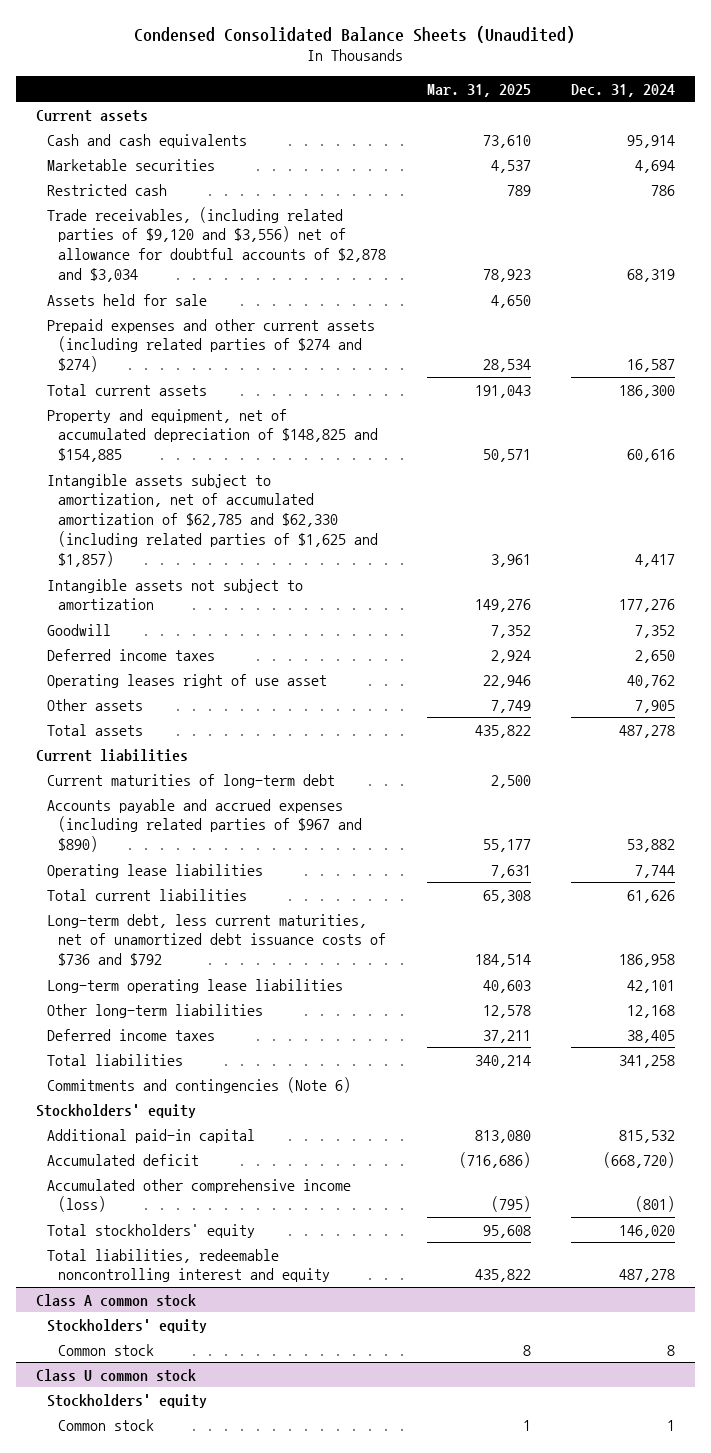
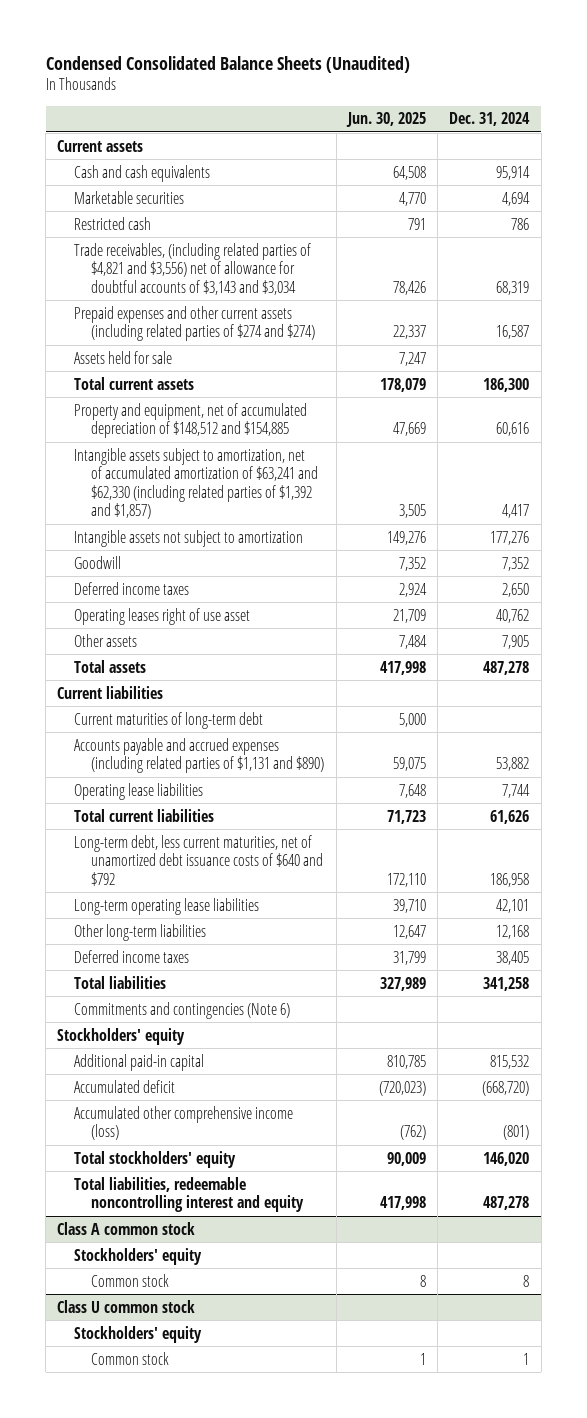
- | Mar. 31, 2025 | Dec. 31, 2024
+ | Jun. 30, 2025 | Dec. 31, 2024
- Trade receivables, (including related parties of $9,120 and $3,556) net of allowance for doubtful accounts of $2,878 and $3,034 | 78,923 | 68,319
+ Trade receivables, (including related parties of $4,821 and $3,556) net of allowance for doubtful accounts of $3,143 and $3,034 | 78,426 | 68,319
moved down: Assets held for sale | 7,247 |
- Property and equipment, net of accumulated depreciation of $148,825 and $154,885 | 50,571 | 60,616
- Intangible assets subject to amortization, net of accumulated amortization of $62,785 and $62,330 (including related parties of $1,625 and $1,857) | 3,961 | 4,417
+ Property and equipment, net of accumulated depreciation of $148,512 and $154,885 | 47,669 | 60,616
+ Intangible assets subject to amortization, net of accumulated amortization of $63,241 and $62,330 (including related parties of $1,392 and $1,857) | 3,505 | 4,417
- Accounts payable and accrued expenses (including related parties of $967 and $890) | 55,177 | 53,882
+ Accounts payable and accrued expenses (including related parties of $1,131 and $890) | 59,075 | 53,882
- Long-term debt, less current maturities, net of unamortized debt issuance costs of $736 and $792 | 184,514 | 186,958
+ Long-term debt, less current maturities, net of unamortized debt issuance costs of $640 and $792 | 172,110 | 186,958

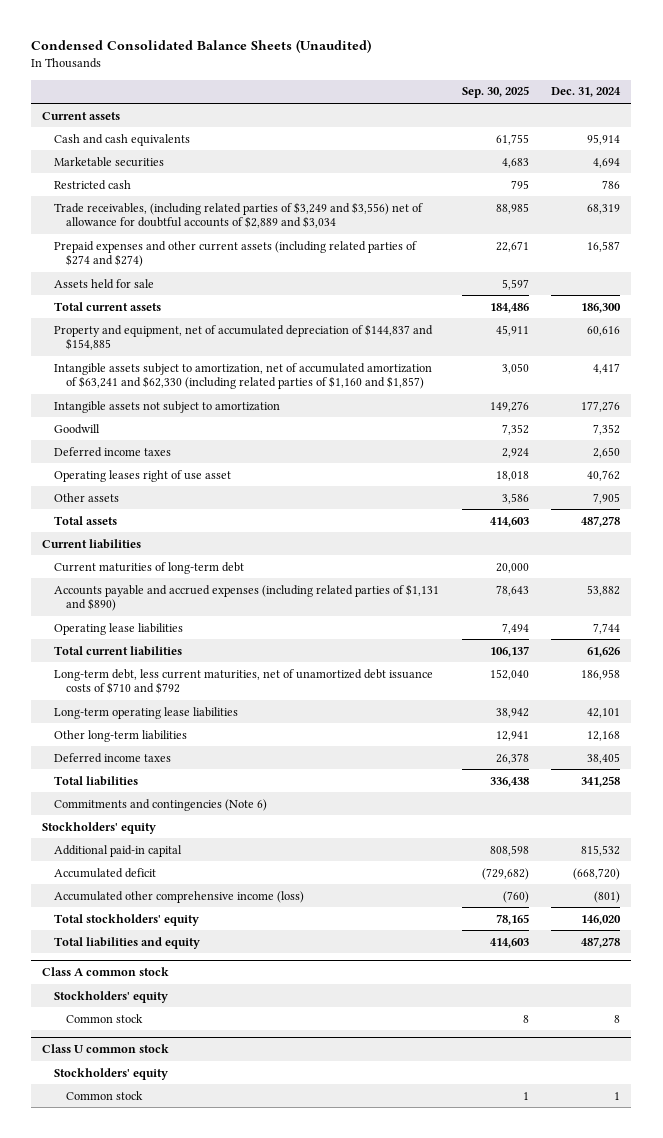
- | Jun. 30, 2025 | Dec. 31, 2024
+ | Sep. 30, 2025 | Dec. 31, 2024
- Trade receivables, (including related parties of $4,821 and $3,556) net of allowance for doubtful accounts of $3,143 and $3,034 | 78,426 | 68,319
+ Trade receivables, (including related parties of $3,249 and $3,556) net of allowance for doubtful accounts of $2,889 and $3,034 | 88,985 | 68,319
- Property and equipment, net of accumulated depreciation of $148,512 and $154,885 | 47,669 | 60,616
- Intangible assets subject to amortization, net of accumulated amortization of $63,241 and $62,330 (including related parties of $1,392 and $1,857) | 3,505 | 4,417
+ Property and equipment, net of accumulated depreciation of $144,837 and $154,885 | 45,911 | 60,616
+ Intangible assets subject to amortization, net of accumulated amortization of $63,241 and $62,330 (including related parties of $1,160 and $1,857) | 3,050 | 4,417
- Long-term debt, less current maturities, net of unamortized debt issuance costs of $640 and $792 | 172,110 | 186,958
+ Long-term debt, less current maturities, net of unamortized debt issuance costs of $710 and $792 | 152,040 | 186,958
- Total liabilities, redeemable noncontrolling interest and equity | 417,998 | 487,278
+ Total liabilities and equity | 414,603 | 487,278

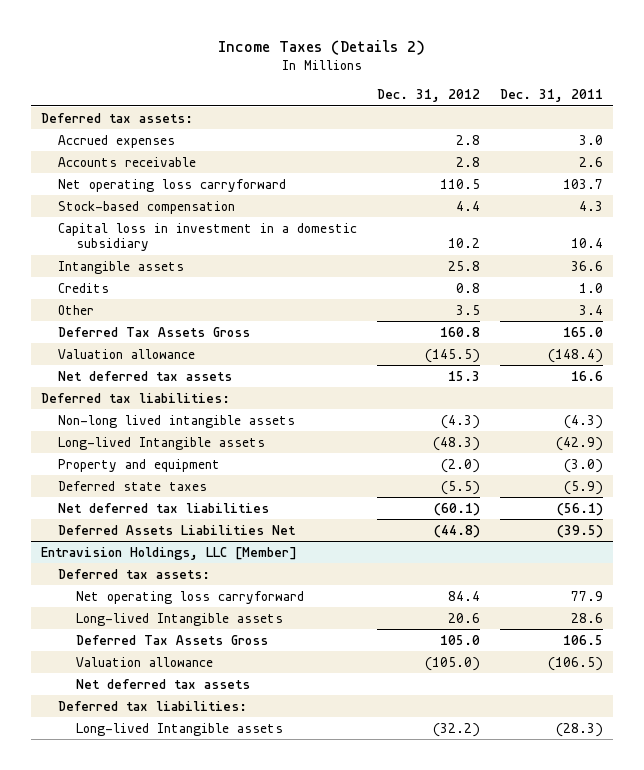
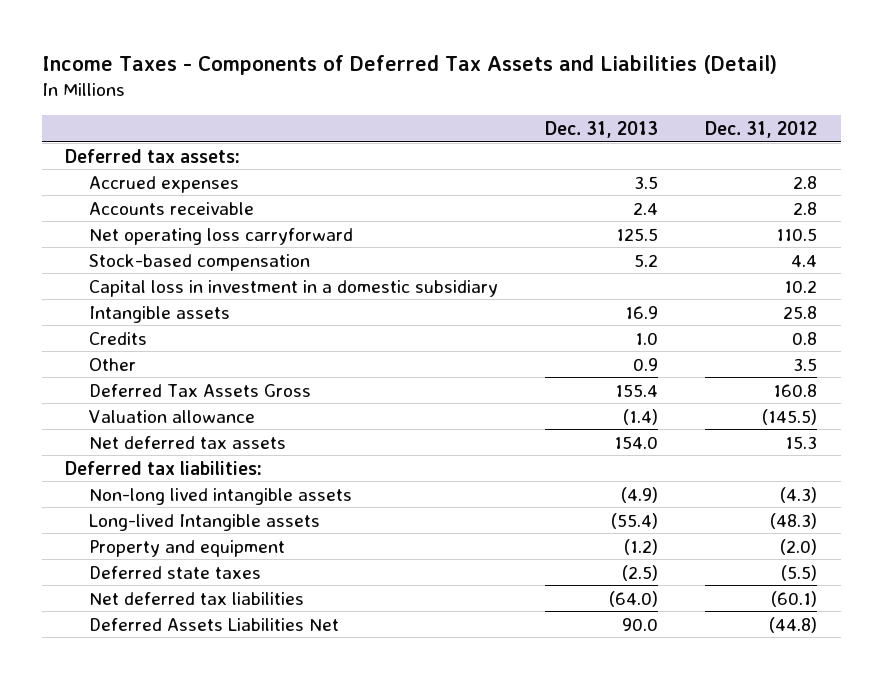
- Income Taxes (Details 2)
+ Income Taxes - Components of Deferred Tax Assets and Liabilities (Detail)
- | Dec. 31, 2012 | Dec. 31, 2011
+ | Dec. 31, 2013 | Dec. 31, 2012
- Entravision Holdings, LLC [Member]
- Deferred tax assets:
- Net operating loss carryforward | 84.4 | 77.9
- Long-lived Intangible assets | 20.6 | 28.6
- Deferred Tax Assets Gross | 105.0 | 106.5
- Valuation allowance | (105.0) | (106.5)
- Net deferred tax assets
- Deferred tax liabilities:
- Long-lived Intangible assets | (32.2) | (28.3)

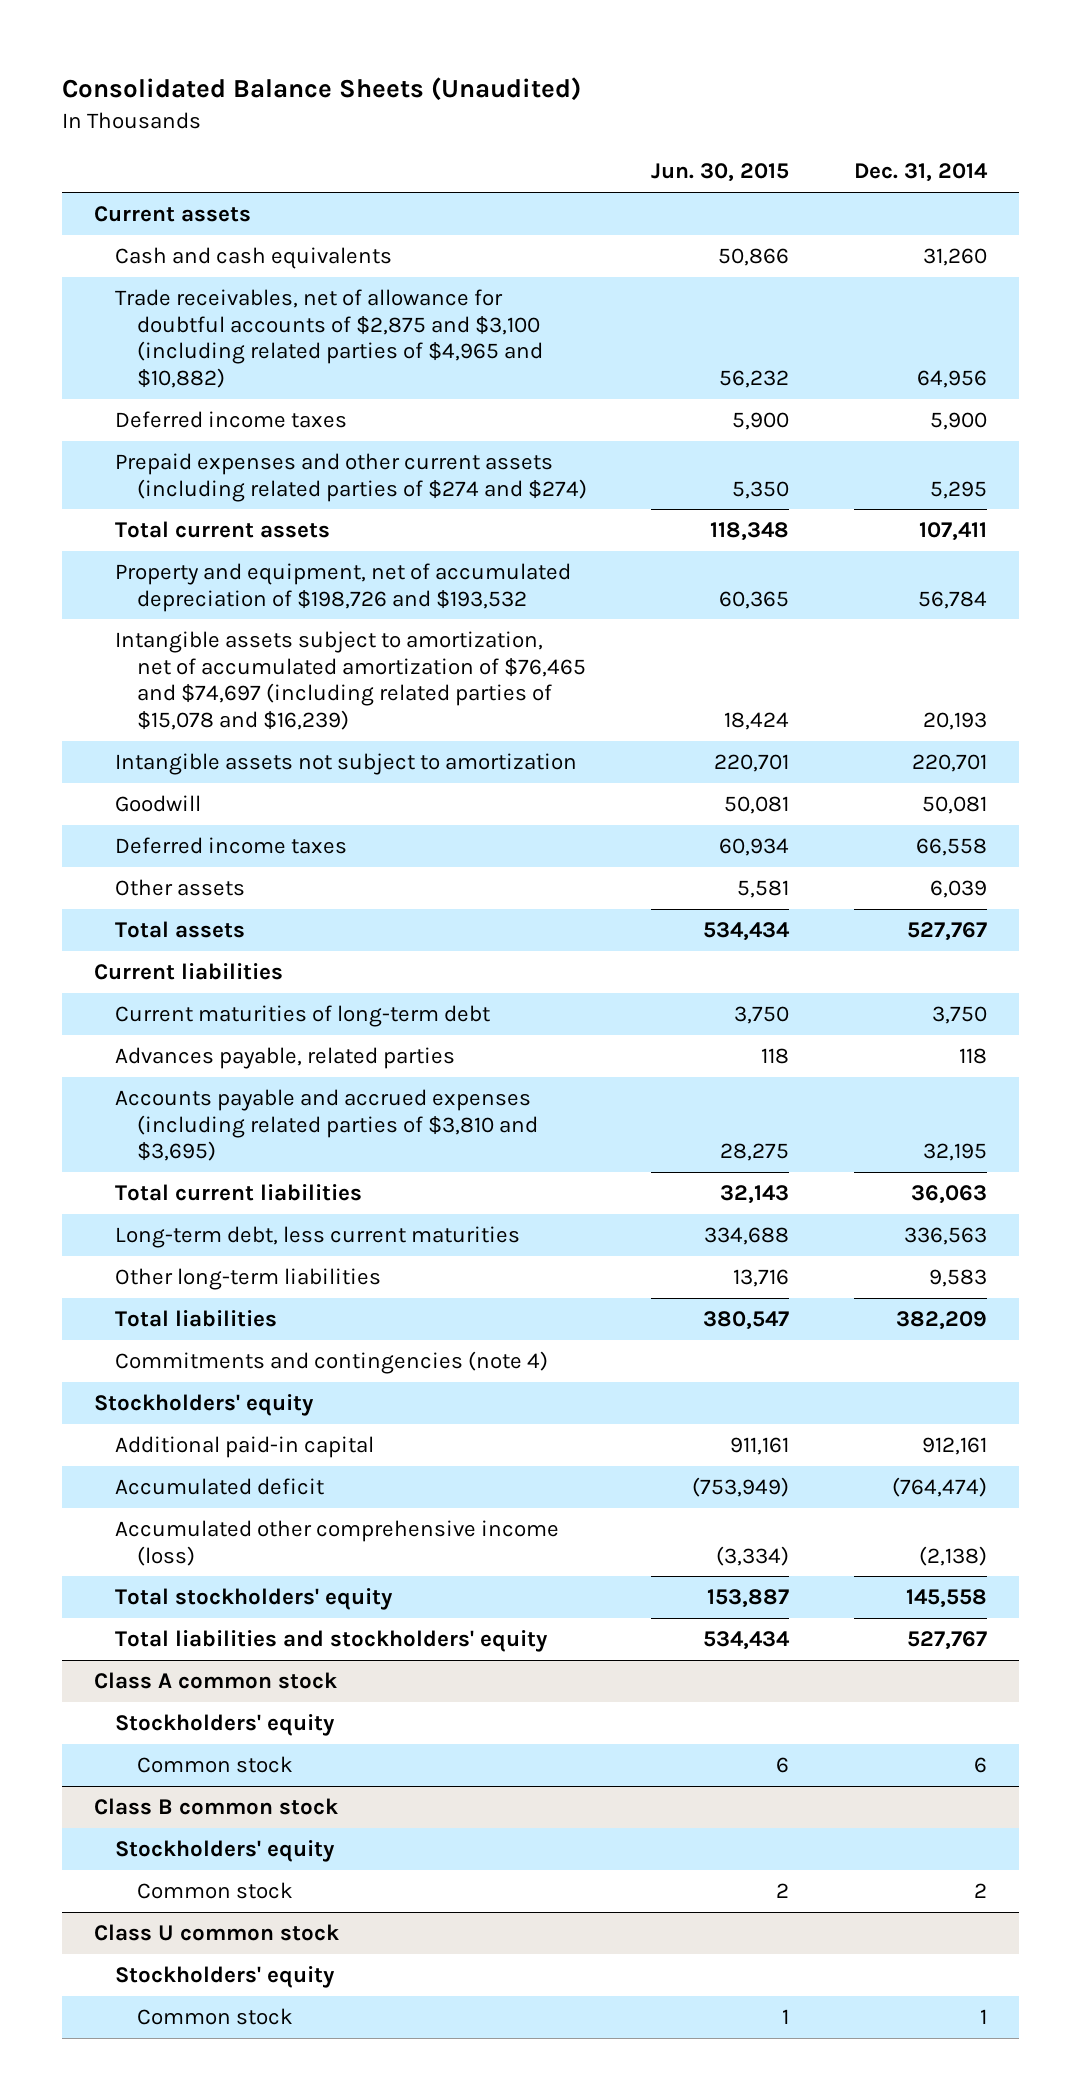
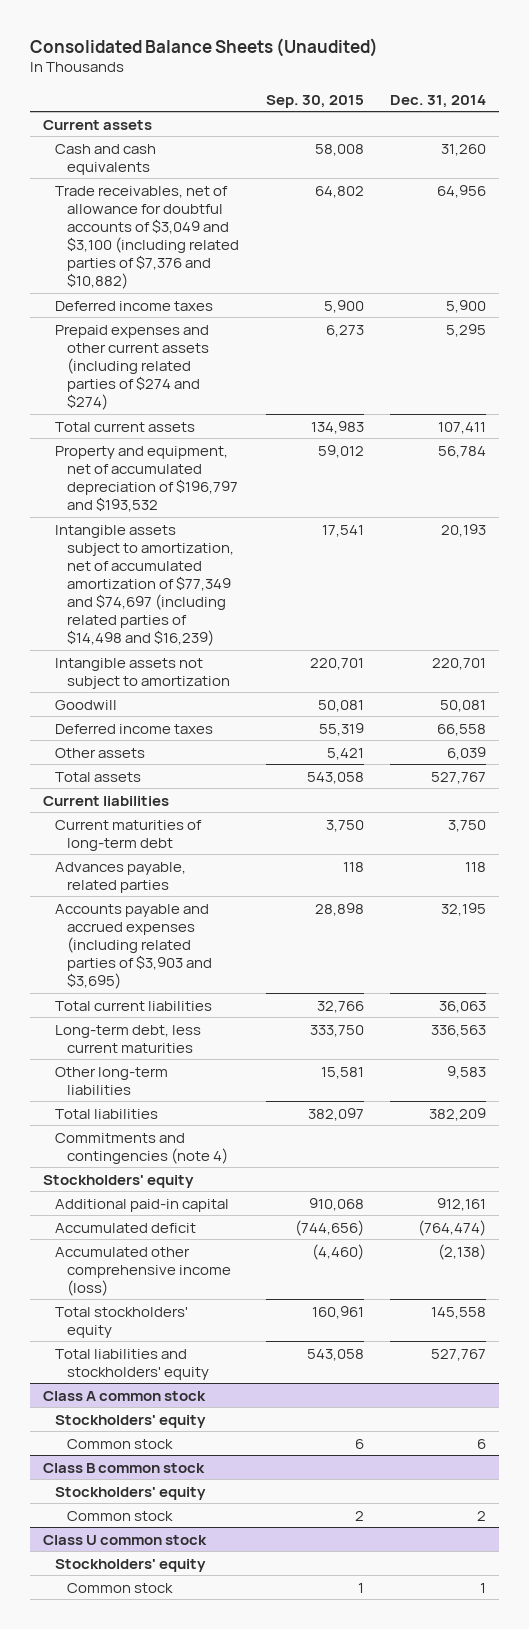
- | Jun. 30, 2015 | Dec. 31, 2014
+ | Sep. 30, 2015 | Dec. 31, 2014
- Trade receivables, net of allowance for doubtful accounts of $2,875 and $3,100 (including related parties of $4,965 and $10,882) | 56,232 | 64,956
+ Trade receivables, net of allowance for doubtful accounts of $3,049 and $3,100 (including related parties of $7,376 and $10,882) | 64,802 | 64,956
- Property and equipment, net of accumulated depreciation of $198,726 and $193,532 | 60,365 | 56,784
- Intangible assets subject to amortization, net of accumulated amortization of $76,465 and $74,697 (including related parties of $15,078 and $16,239) | 18,424 | 20,193
+ Property and equipment, net of accumulated depreciation of $196,797 and $193,532 | 59,012 | 56,784
+ Intangible assets subject to amortization, net of accumulated amortization of $77,349 and $74,697 (including related parties of $14,498 and $16,239) | 17,541 | 20,193
- Accounts payable and accrued expenses (including related parties of $3,810 and $3,695) | 28,275 | 32,195
+ Accounts payable and accrued expenses (including related parties of $3,903 and $3,695) | 28,898 | 32,195

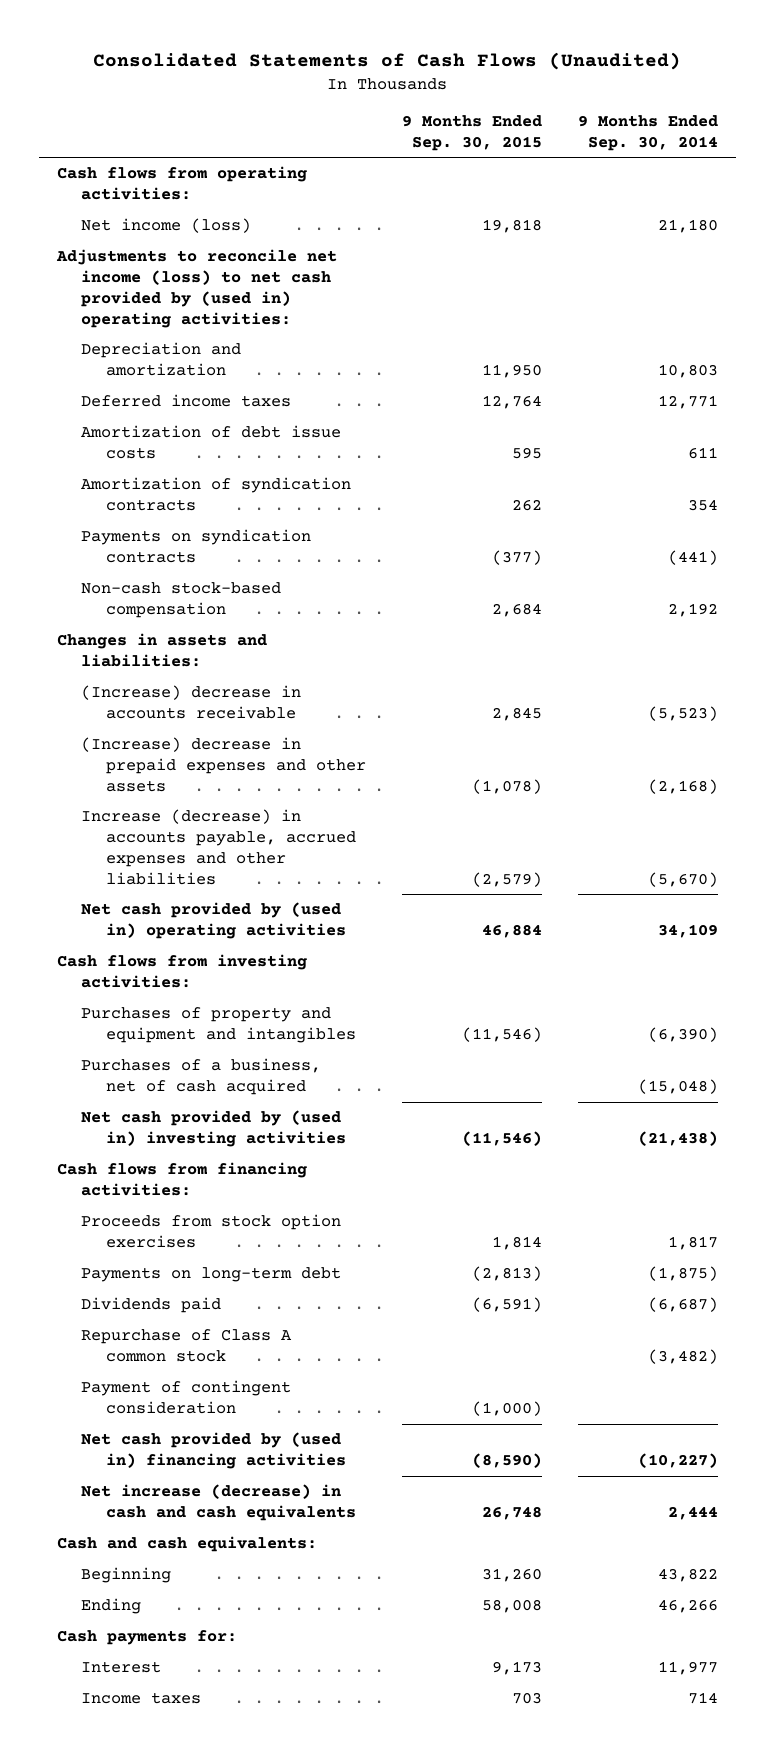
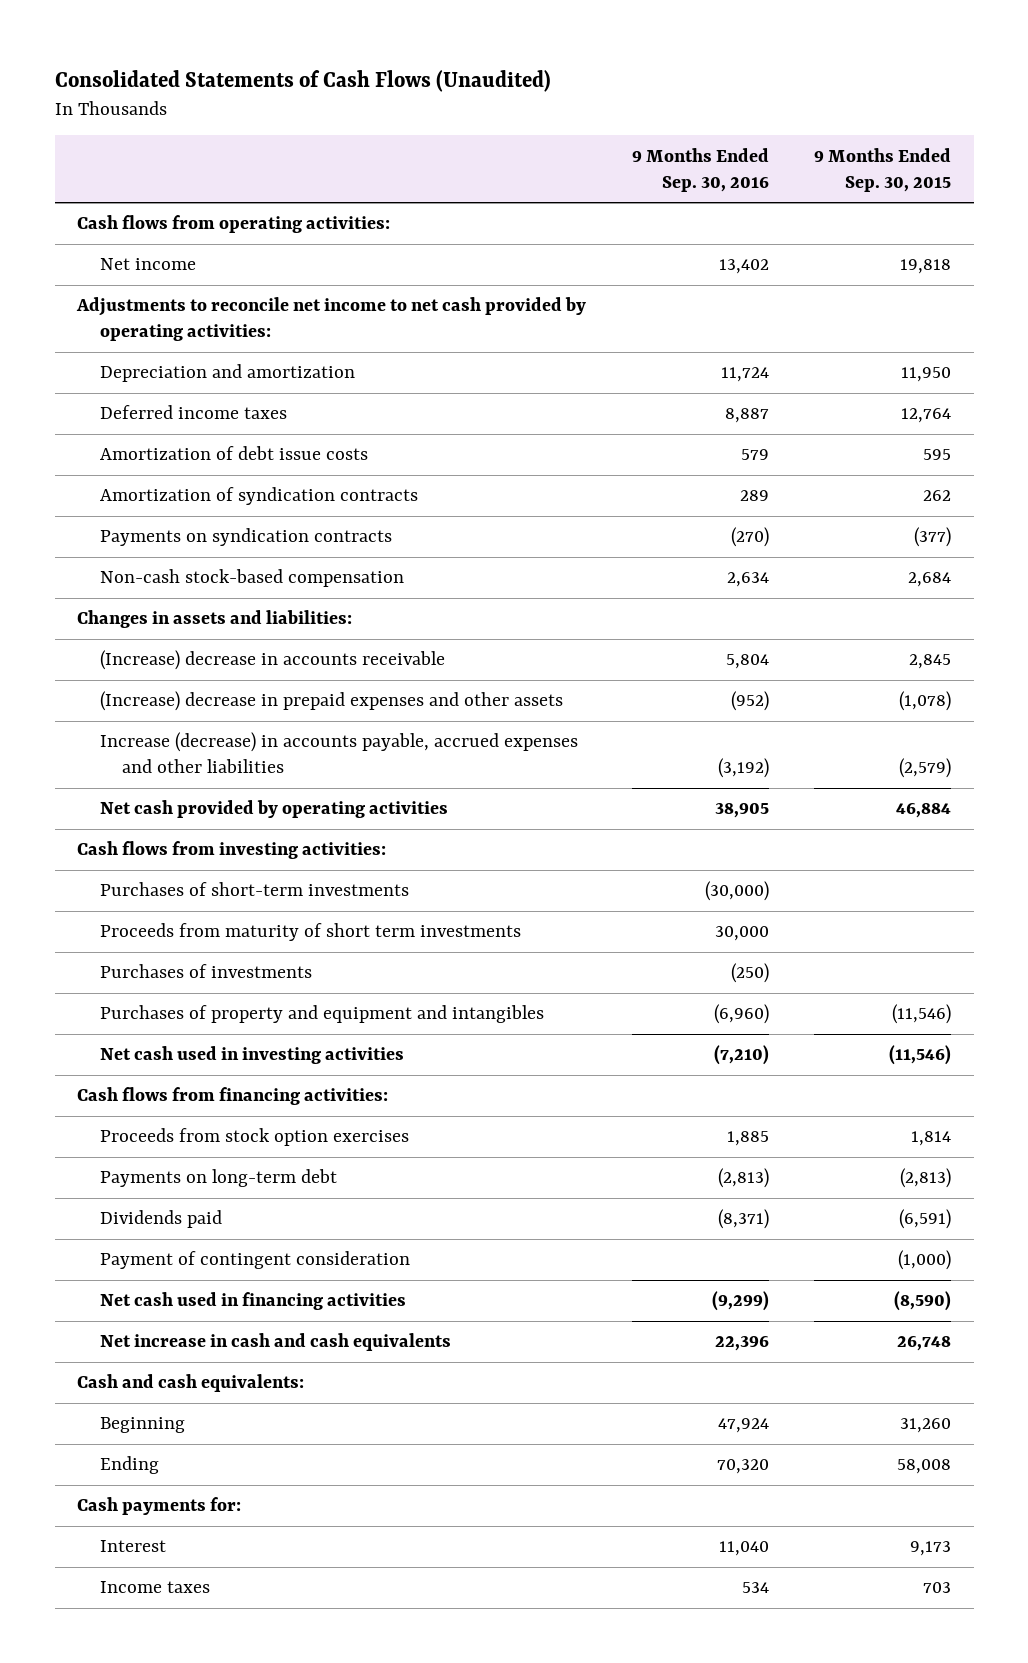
- | 9 Months Ended Sep. 30, 2015 | 9 Months Ended Sep. 30, 2014
+ | 9 Months Ended Sep. 30, 2016 | 9 Months Ended Sep. 30, 2015
- Net income (loss) | 19,818 | 21,180
- Adjustments to reconcile net income (loss) to net cash provided by (used in) operating activities:
+ Net income | 13,402 | 19,818
+ Adjustments to reconcile net income to net cash provided by operating activities:
- Net cash provided by (used in) operating activities | 46,884 | 34,109
+ Net cash provided by operating activities | 38,905 | 46,884
+ Purchases of short-term investments | (30,000) |
+ Proceeds from maturity of short term investments | 30,000 |
+ Purchases of investments | (250) |
- Purchases of a business, net of cash acquired | | (15,048)
- Net cash provided by (used in) investing activities | (11,546) | (21,438)
+ Net cash used in investing activities | (7,210) | (11,546)
- Repurchase of Class A common stock | | (3,482)
- Net cash provided by (used in) financing activities | (8,590) | (10,227)
- Net increase (decrease) in cash and cash equivalents | 26,748 | 2,444
+ Net cash used in financing activities | (9,299) | (8,590)
+ Net increase in cash and cash equivalents | 22,396 | 26,748

